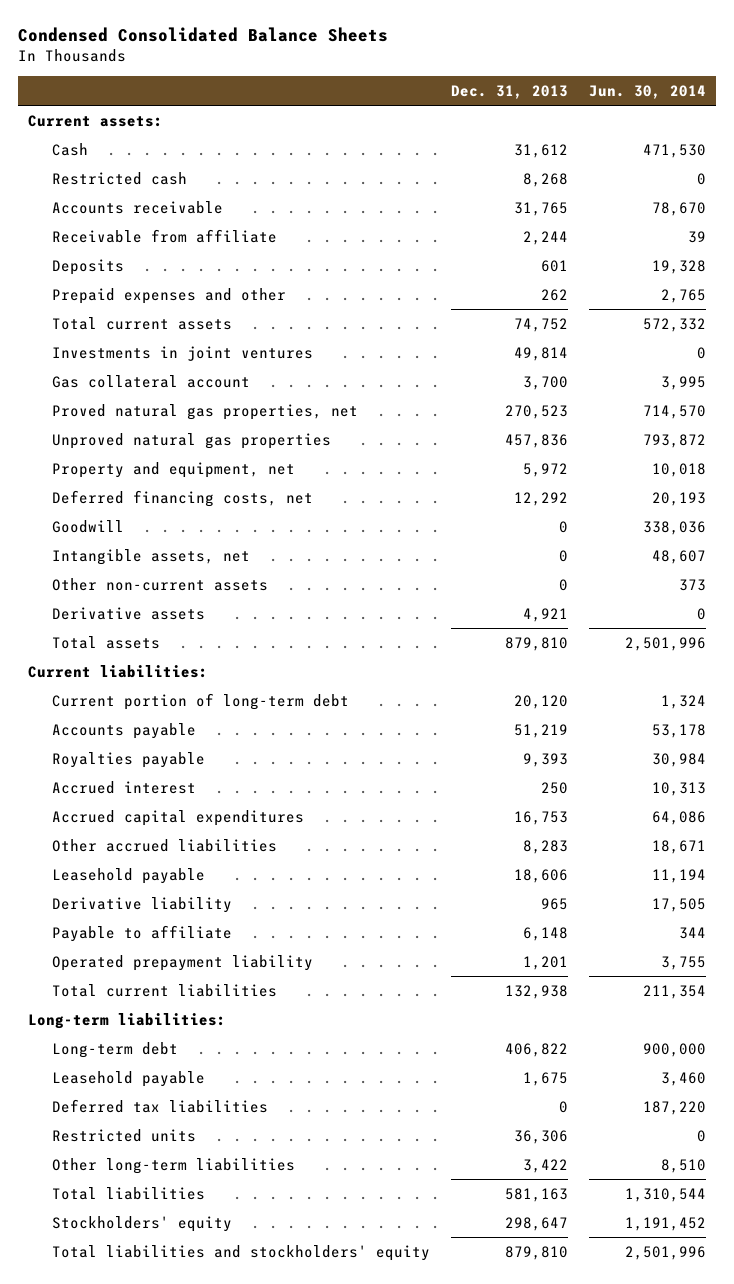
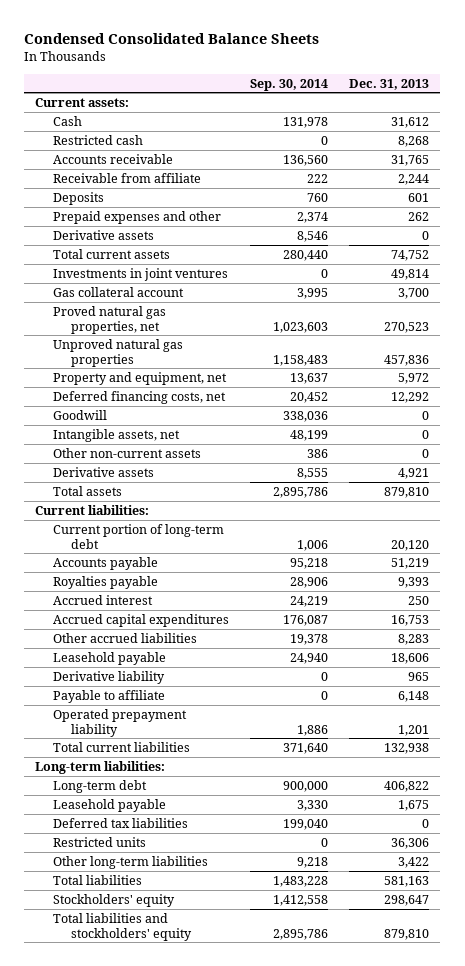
- | Dec. 31, 2013 | Jun. 30, 2014
+ | Sep. 30, 2014 | Dec. 31, 2013
+ Derivative assets | 8,546 | 0

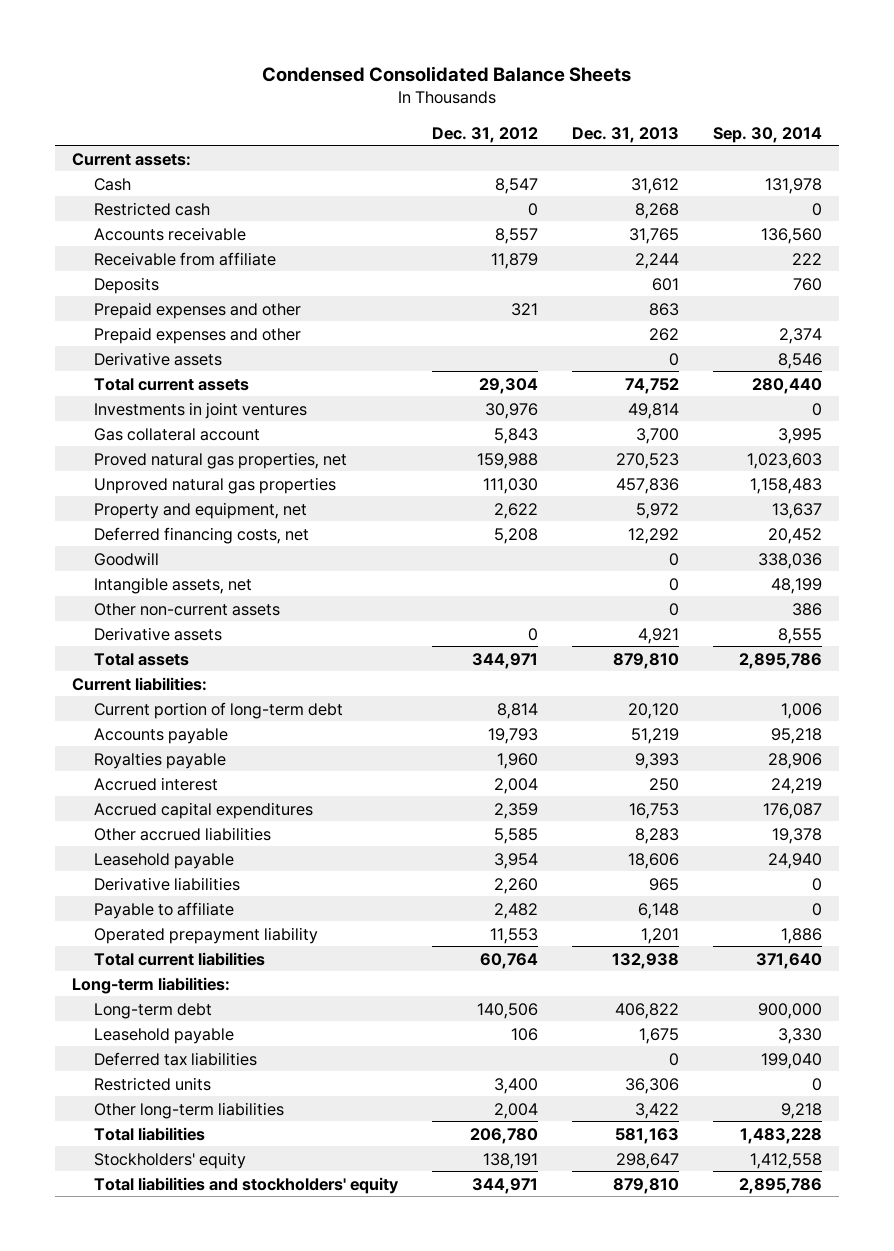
- | Sep. 30, 2014 | Dec. 31, 2013
+ | Dec. 31, 2012 | Dec. 31, 2013 | Sep. 30, 2014
+ Prepaid expenses and other | 321 | 863 |
- Derivative liability | 0 | 965
+ Derivative liabilities | 2,260 | 965 | 0

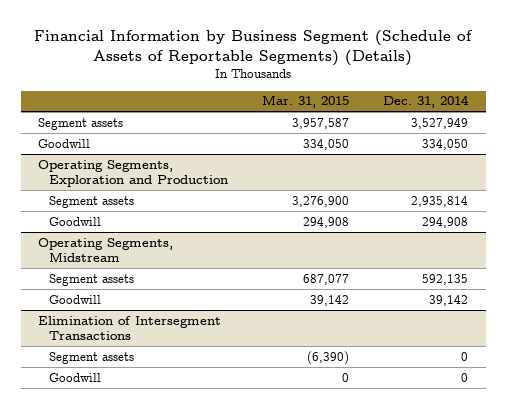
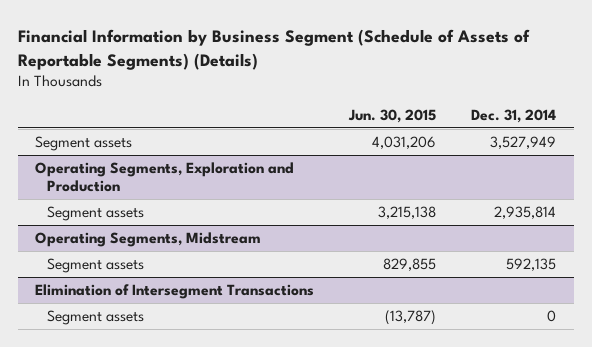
- | Mar. 31, 2015 | Dec. 31, 2014
+ | Jun. 30, 2015 | Dec. 31, 2014
- Goodwill | 334,050 | 334,050
@ Operating Segments, Exploration and Production
- Goodwill | 294,908 | 294,908
@ Operating Segments, Midstream
- Goodwill | 39,142 | 39,142
@ Elimination of Intersegment Transactions
- Goodwill | 0 | 0

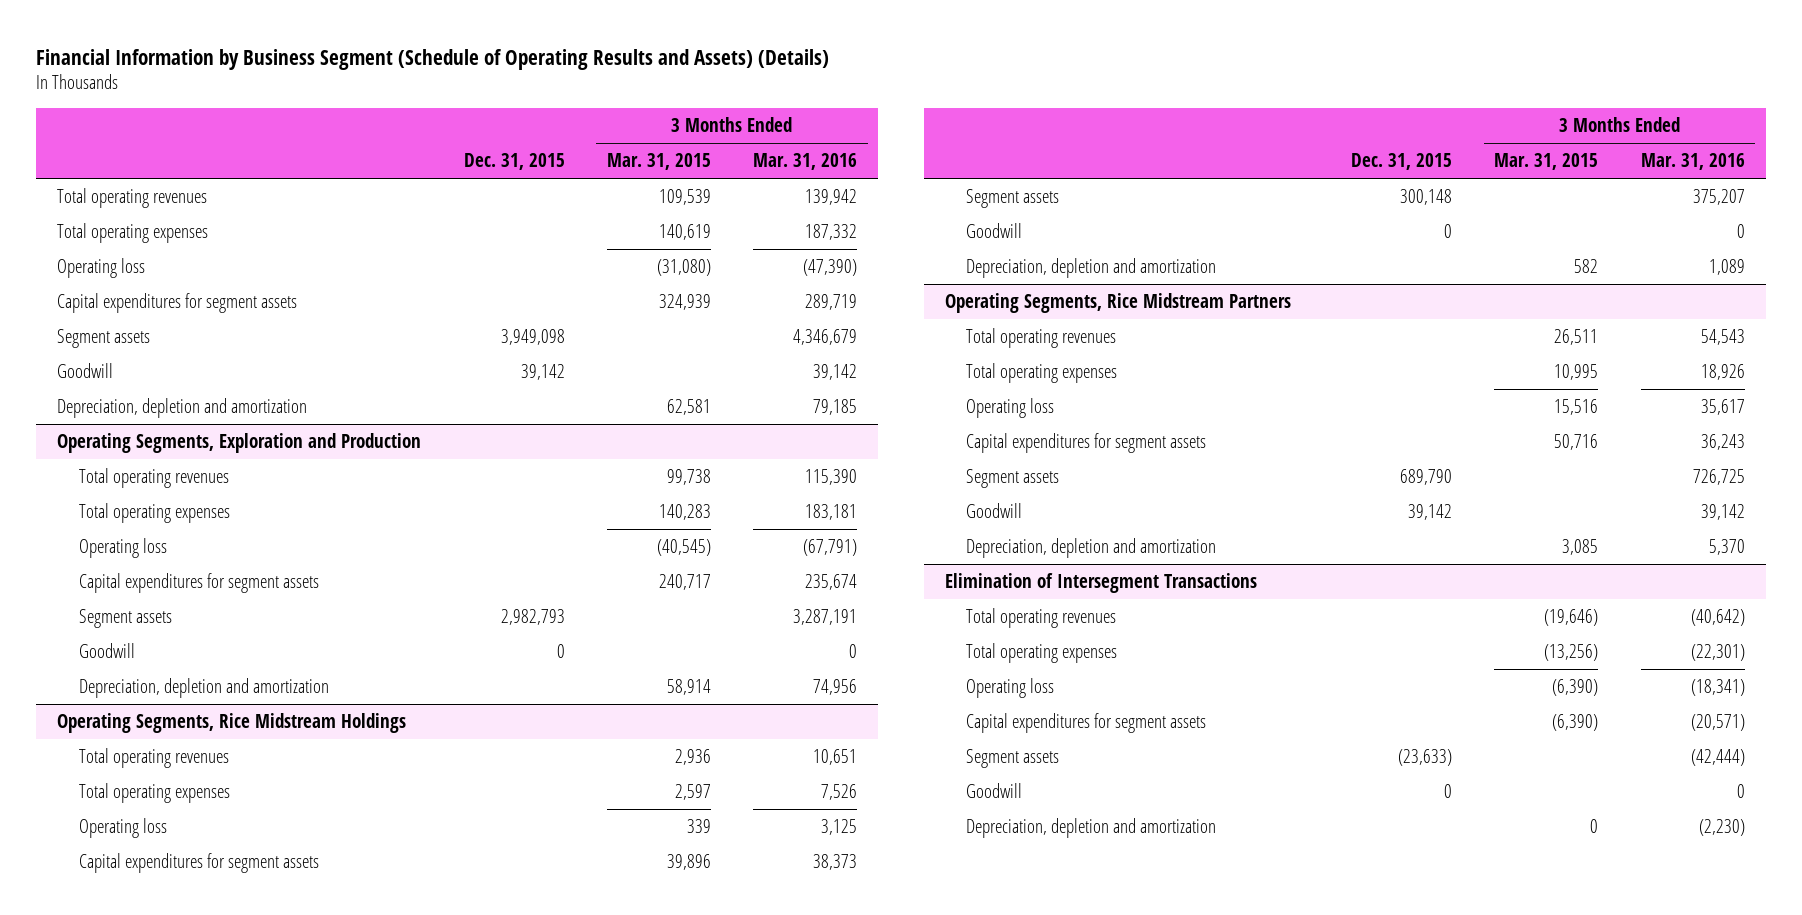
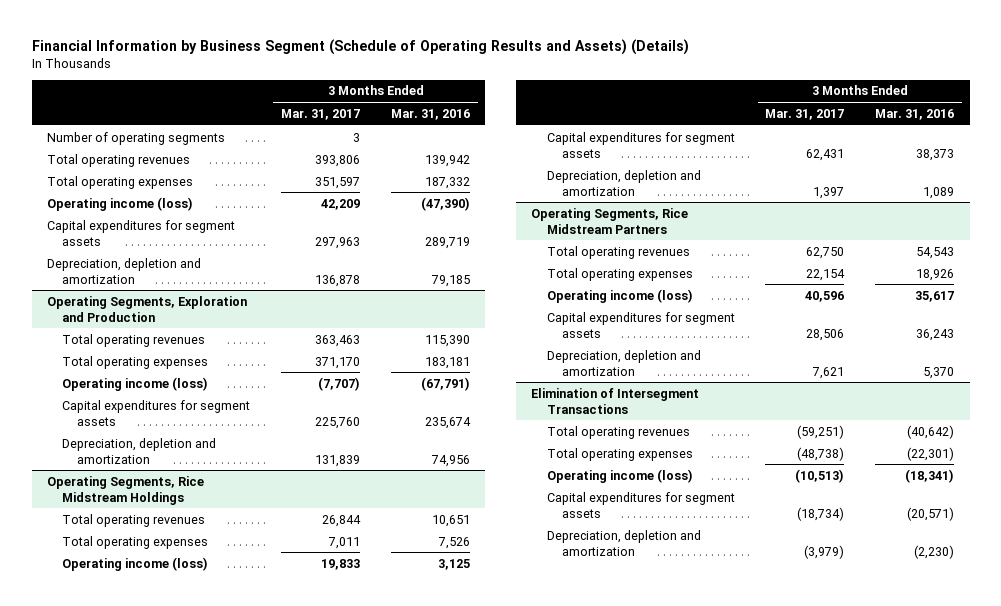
- | Dec. 31, 2015 | 3 Months Ended Mar. 31, 2015 | 3 Months Ended Mar. 31, 2016
+ | 3 Months Ended Mar. 31, 2017 | 3 Months Ended Mar. 31, 2016
+ Number of operating segments | 3 |
- Operating loss | | (31,080) | (47,390)
+ Operating income (loss) | 42,209 | (47,390)
- Segment assets | 3,949,098 | | 4,346,679
- Goodwill | 39,142 | | 39,142
@ Operating Segments, Exploration and Production
- Operating loss | | (40,545) | (67,791)
+ Operating income (loss) | (7,707) | (67,791)
- Segment assets | 2,982,793 | | 3,287,191
- Goodwill | 0 | | 0
@ Operating Segments, Rice Midstream Holdings
- Operating loss | | 339 | 3,125
+ Operating income (loss) | 19,833 | 3,125
- Segment assets | 300,148 | | 375,207
- Goodwill | 0 | | 0
@ Operating Segments, Rice Midstream Partners
- Operating loss | | 15,516 | 35,617
+ Operating income (loss) | 40,596 | 35,617
- Segment assets | 689,790 | | 726,725
- Goodwill | 39,142 | | 39,142
@ Elimination of Intersegment Transactions
- Operating loss | | (6,390) | (18,341)
+ Operating income (loss) | (10,513) | (18,341)
- Segment assets | (23,633) | | (42,444)
- Goodwill | 0 | | 0

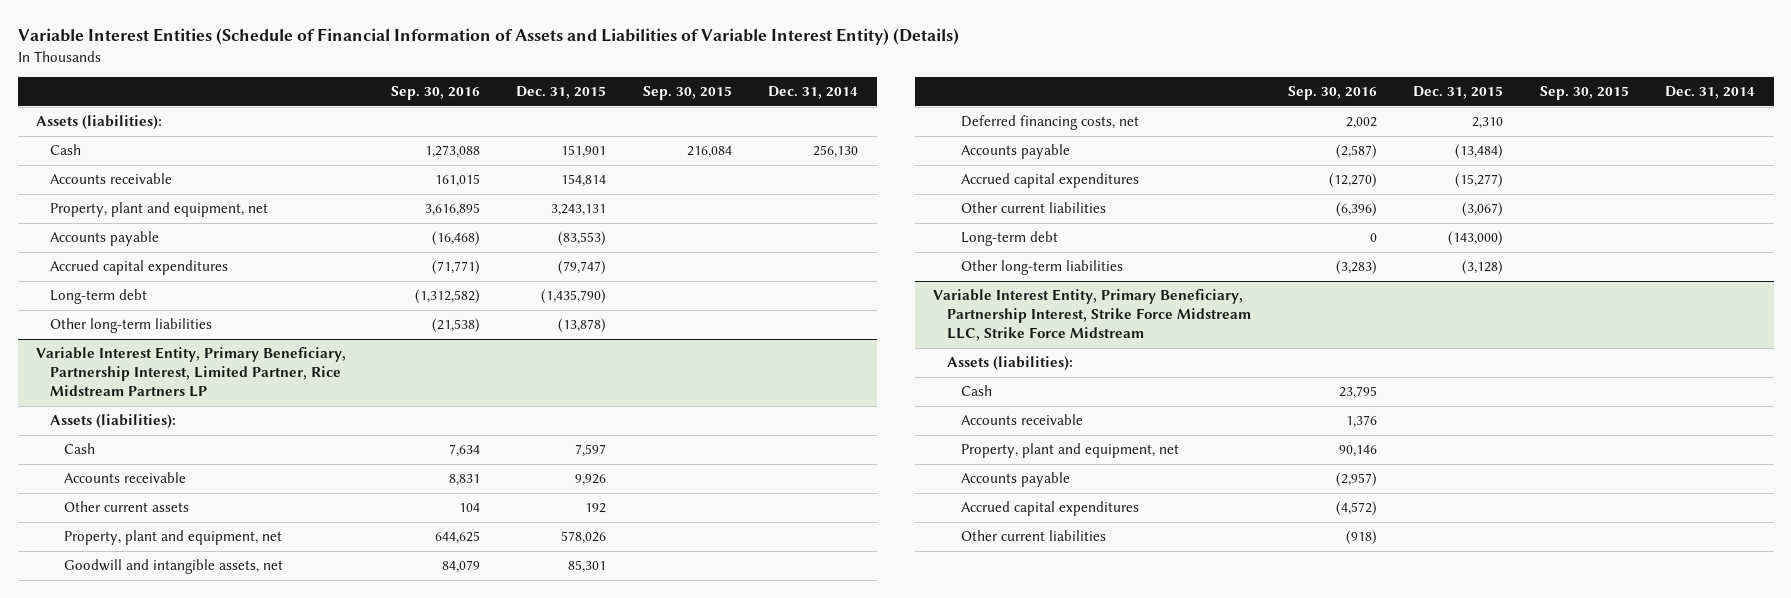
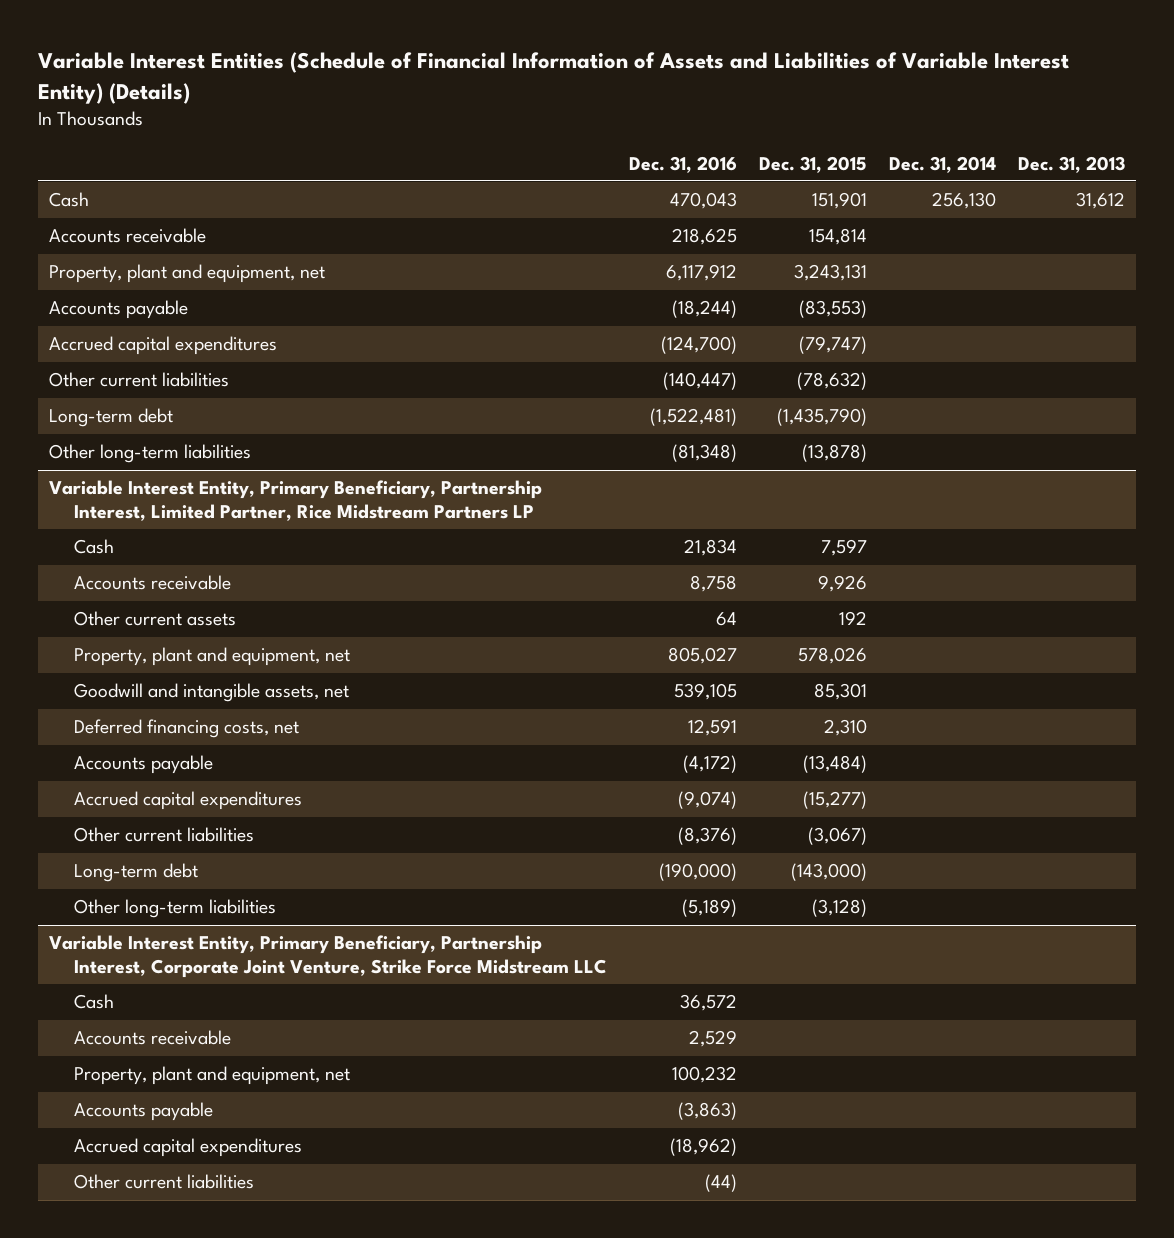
- | Sep. 30, 2016 | Dec. 31, 2015 | Sep. 30, 2015 | Dec. 31, 2014
+ | Dec. 31, 2016 | Dec. 31, 2015 | Dec. 31, 2014 | Dec. 31, 2013
- Assets (liabilities):
+ Other current liabilities | (140,447) | (78,632) | |
@ Variable Interest Entity, Primary Beneficiary, Partnership Interest, Limited Partner, Rice Midstream Partners LP
- Assets (liabilities):
- Variable Interest Entity, Primary Beneficiary, Partnership Interest, Strike Force Midstream LLC, Strike Force Midstream
- Assets (liabilities):
+ Variable Interest Entity, Primary Beneficiary, Partnership Interest, Corporate Joint Venture, Strike Force Midstream LLC

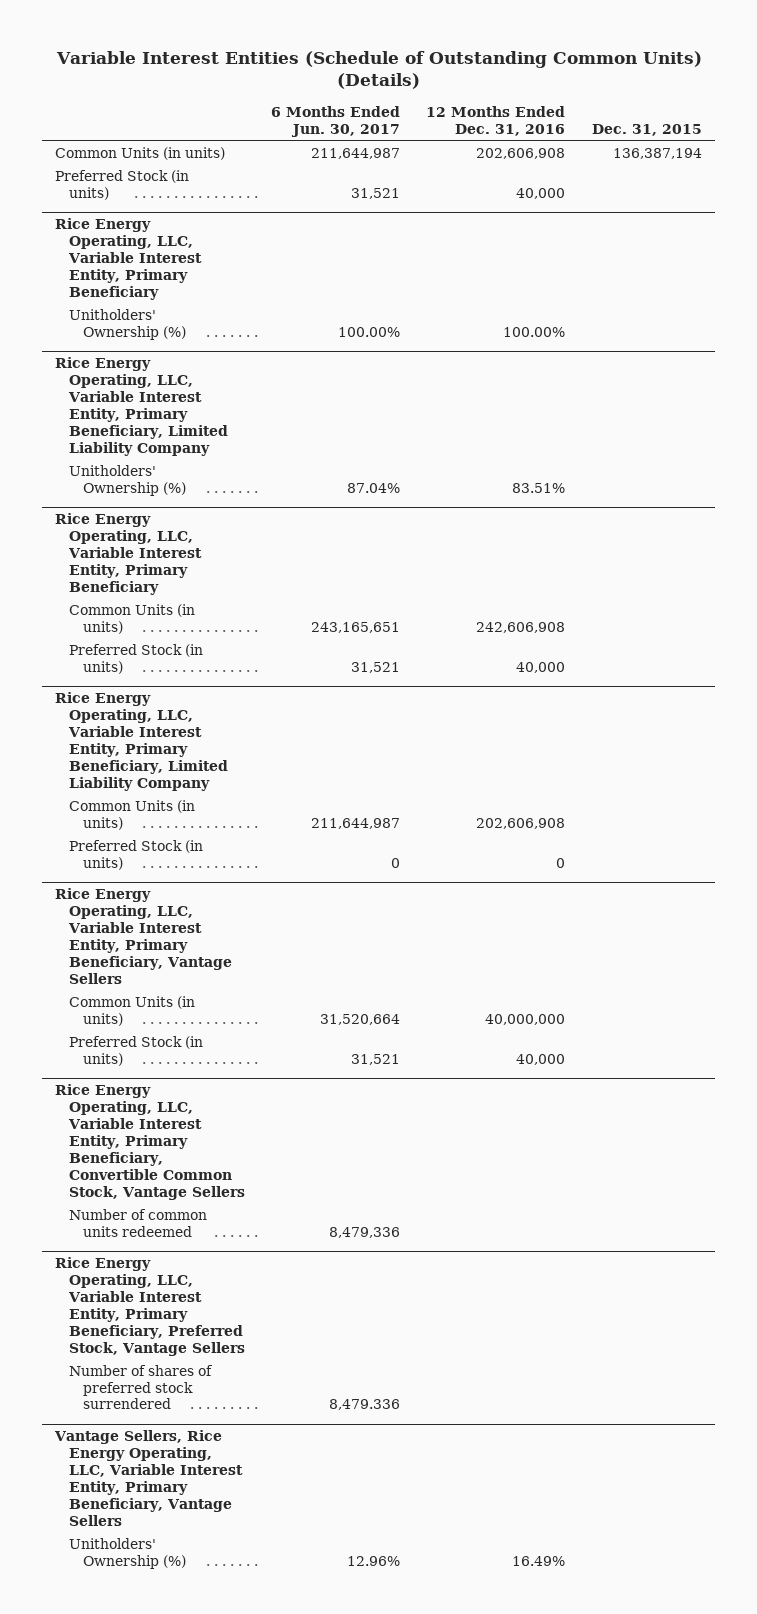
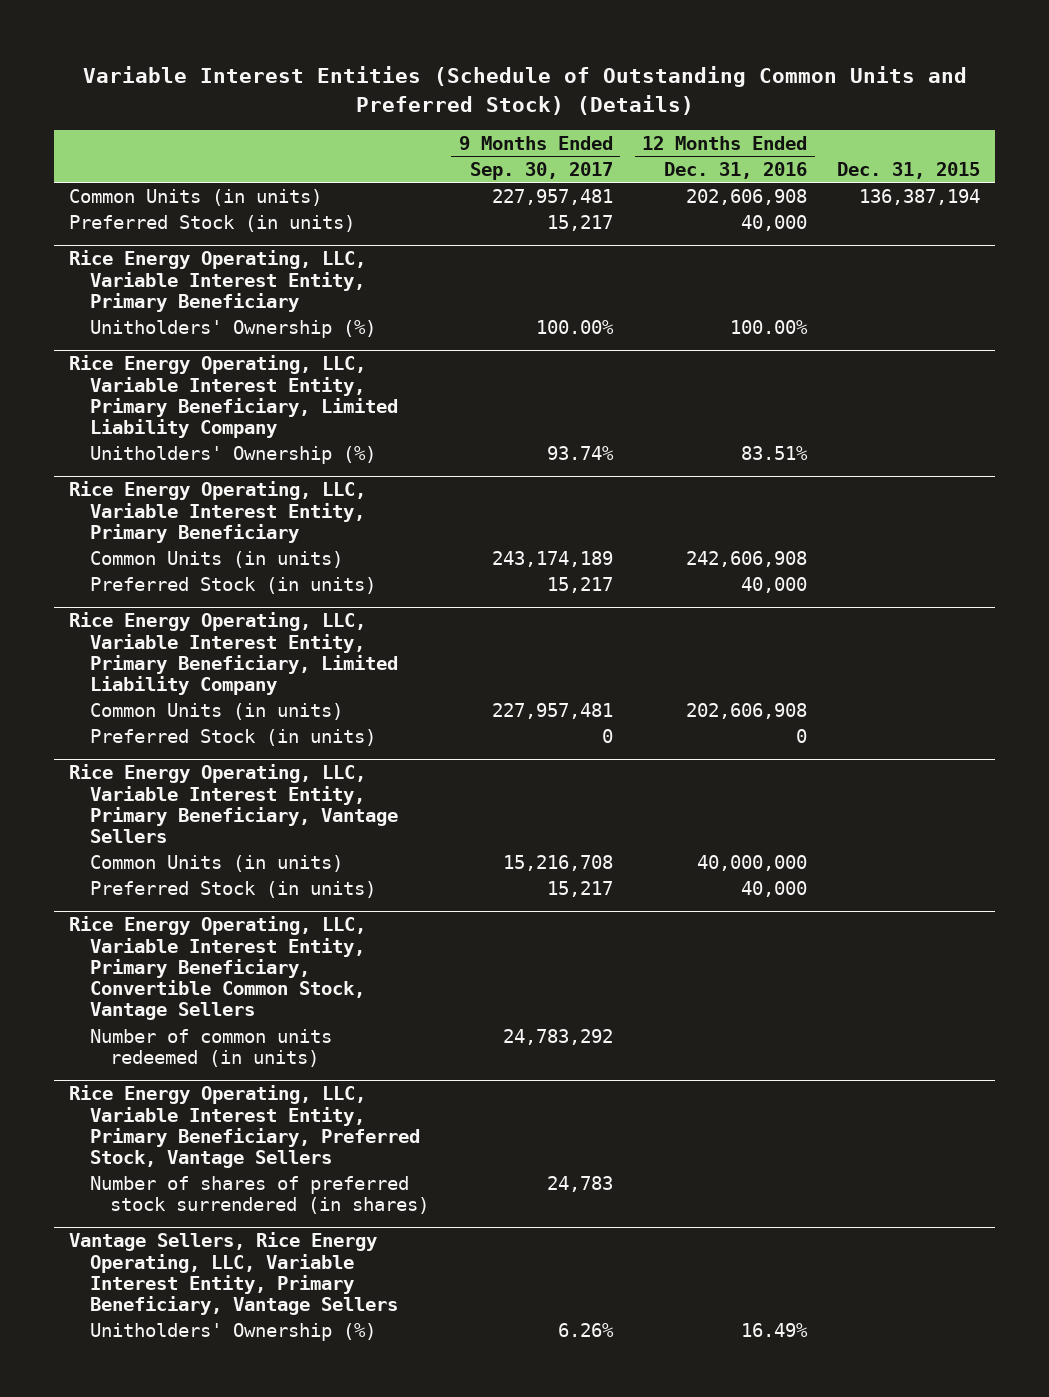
- Variable Interest Entities (Schedule of Outstanding Common Units) (Details)
+ Variable Interest Entities (Schedule of Outstanding Common Units and Preferred Stock) (Details)
- | 6 Months Ended Jun. 30, 2017 | 12 Months Ended Dec. 31, 2016 | Dec. 31, 2015
+ | 9 Months Ended Sep. 30, 2017 | 12 Months Ended Dec. 31, 2016 | Dec. 31, 2015
@ Rice Energy Operating, LLC, Variable Interest Entity, Primary Beneficiary, Convertible Common Stock, Vantage Sellers
- Number of common units redeemed | 8,479,336 | |
+ Number of common units redeemed (in units) | 24,783,292 | |
@ Rice Energy Operating, LLC, Variable Interest Entity, Primary Beneficiary, Preferred Stock, Vantage Sellers
- Number of shares of preferred stock surrendered | 8,479.336 | |
+ Number of shares of preferred stock surrendered (in shares) | 24,783 | |

